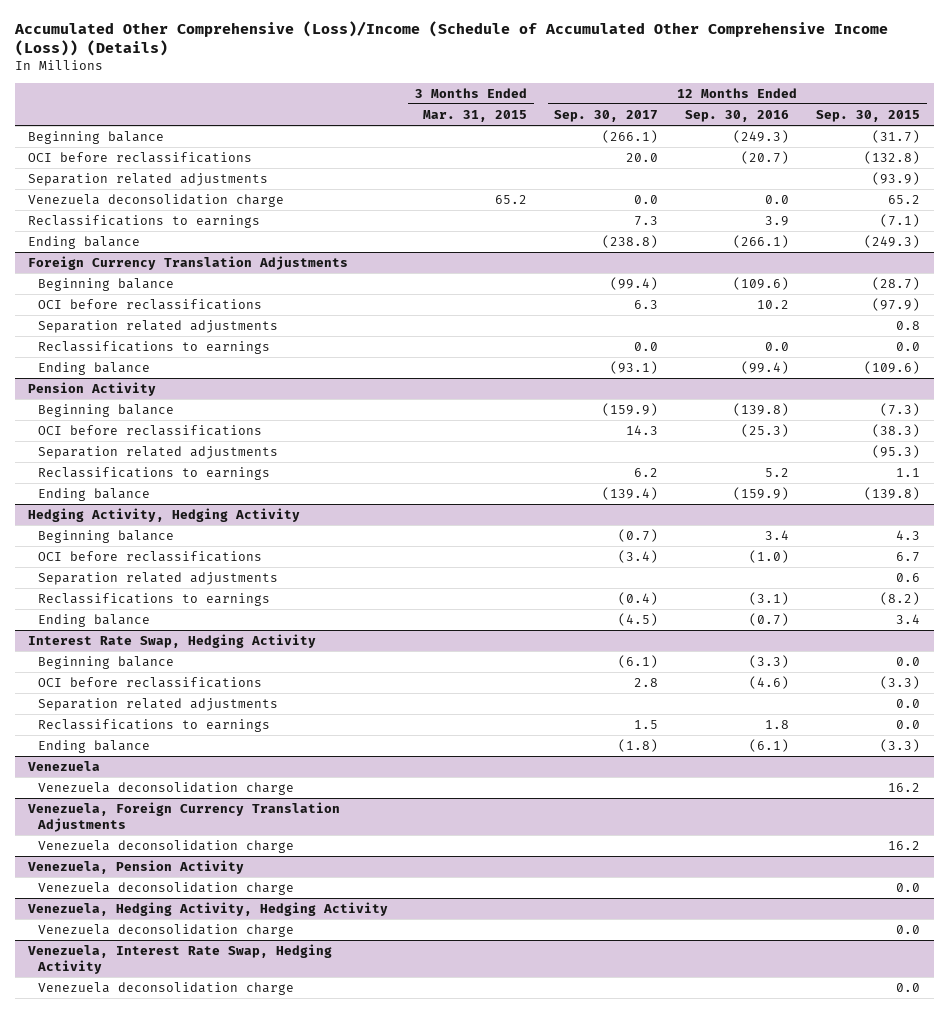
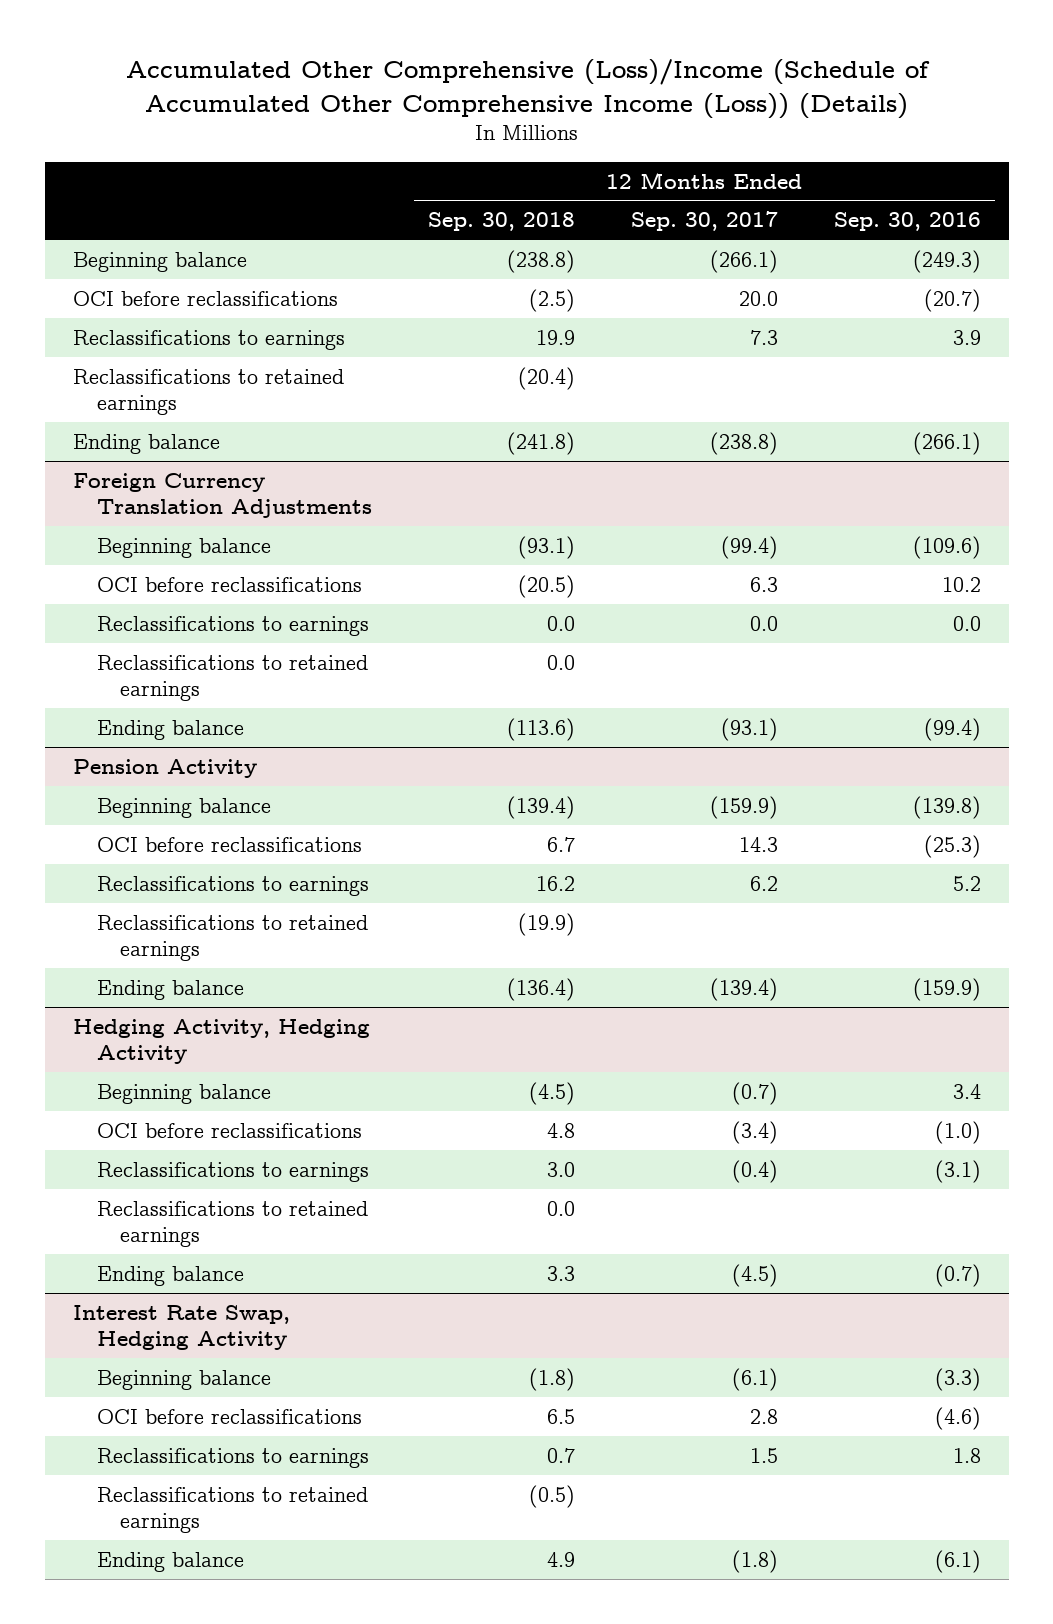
- | 3 Months Ended Mar. 31, 2015 | 12 Months Ended Sep. 30, 2017 | 12 Months Ended Sep. 30, 2016 | 12 Months Ended Sep. 30, 2015
+ | 12 Months Ended Sep. 30, 2018 | 12 Months Ended Sep. 30, 2017 | 12 Months Ended Sep. 30, 2016
- Separation related adjustments | | | | (93.9)
- Venezuela deconsolidation charge | 65.2 | 0.0 | 0.0 | 65.2
+ Reclassifications to retained earnings | (20.4) | |
@ Foreign Currency Translation Adjustments
- Separation related adjustments | | | | 0.8
+ Reclassifications to retained earnings | 0.0 | |
@ Pension Activity
- Separation related adjustments | | | | (95.3)
+ Reclassifications to retained earnings | (19.9) | |
@ Hedging Activity, Hedging Activity
- Separation related adjustments | | | | 0.6
+ Reclassifications to retained earnings | 0.0 | |
@ Interest Rate Swap, Hedging Activity
- Separation related adjustments | | | | 0.0
+ Reclassifications to retained earnings | (0.5) | |
- Venezuela
- Venezuela deconsolidation charge | | | | 16.2
- Venezuela, Foreign Currency Translation Adjustments
- Venezuela deconsolidation charge | | | | 16.2
- Venezuela, Pension Activity
- Venezuela deconsolidation charge | | | | 0.0
- Venezuela, Hedging Activity, Hedging Activity
- Venezuela deconsolidation charge | | | | 0.0
- Venezuela, Interest Rate Swap, Hedging Activity
- Venezuela deconsolidation charge | | | | 0.0

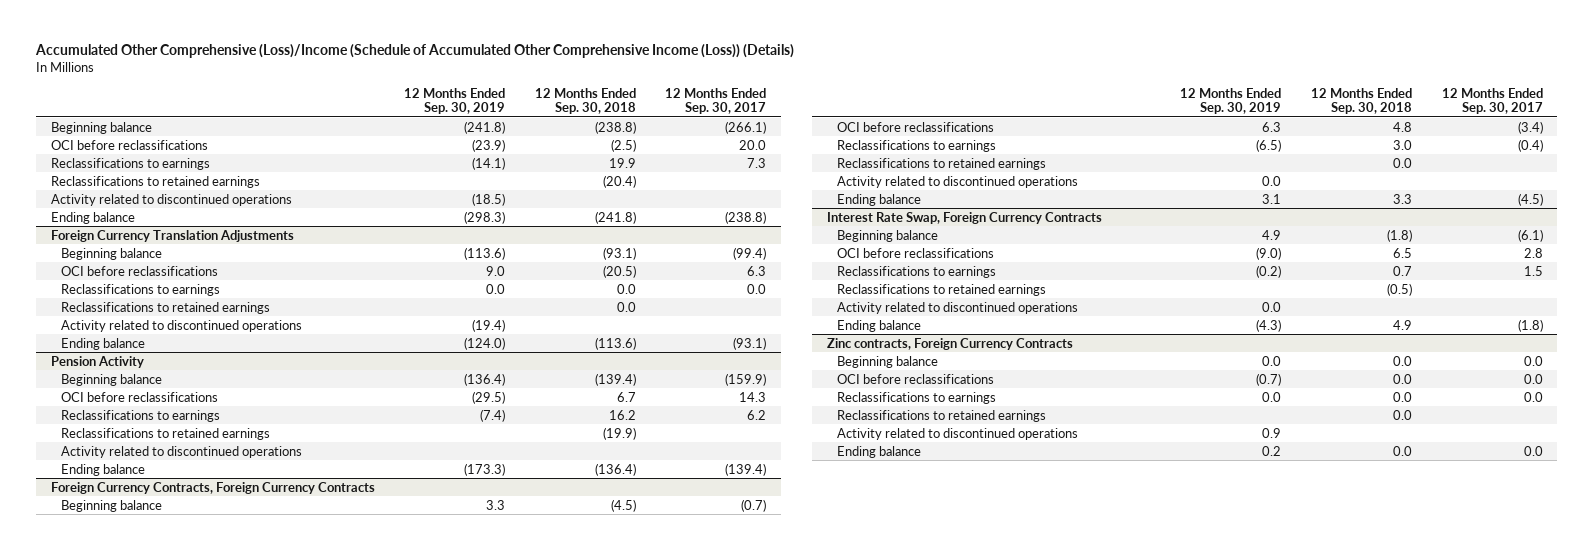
- | 12 Months Ended Sep. 30, 2018 | 12 Months Ended Sep. 30, 2017 | 12 Months Ended Sep. 30, 2016
+ | 12 Months Ended Sep. 30, 2019 | 12 Months Ended Sep. 30, 2018 | 12 Months Ended Sep. 30, 2017
+ Activity related to discontinued operations | (18.5) | |
@ Foreign Currency Translation Adjustments
+ Activity related to discontinued operations | (19.4) | |
@ Pension Activity
+ Activity related to discontinued operations
- Hedging Activity, Hedging Activity
+ Foreign Currency Contracts, Foreign Currency Contracts
+ Activity related to discontinued operations | 0.0 | |
- Interest Rate Swap, Hedging Activity
+ Interest Rate Swap, Foreign Currency Contracts
+ Activity related to discontinued operations | 0.0 | |
+ Zinc contracts, Foreign Currency Contracts
+ Beginning balance | 0.0 | 0.0 | 0.0
+ OCI before reclassifications | (0.7) | 0.0 | 0.0
+ Reclassifications to earnings | 0.0 | 0.0 | 0.0
+ Reclassifications to retained earnings | | 0.0 |
+ Activity related to discontinued operations | 0.9 | |
+ Ending balance | 0.2 | 0.0 | 0.0

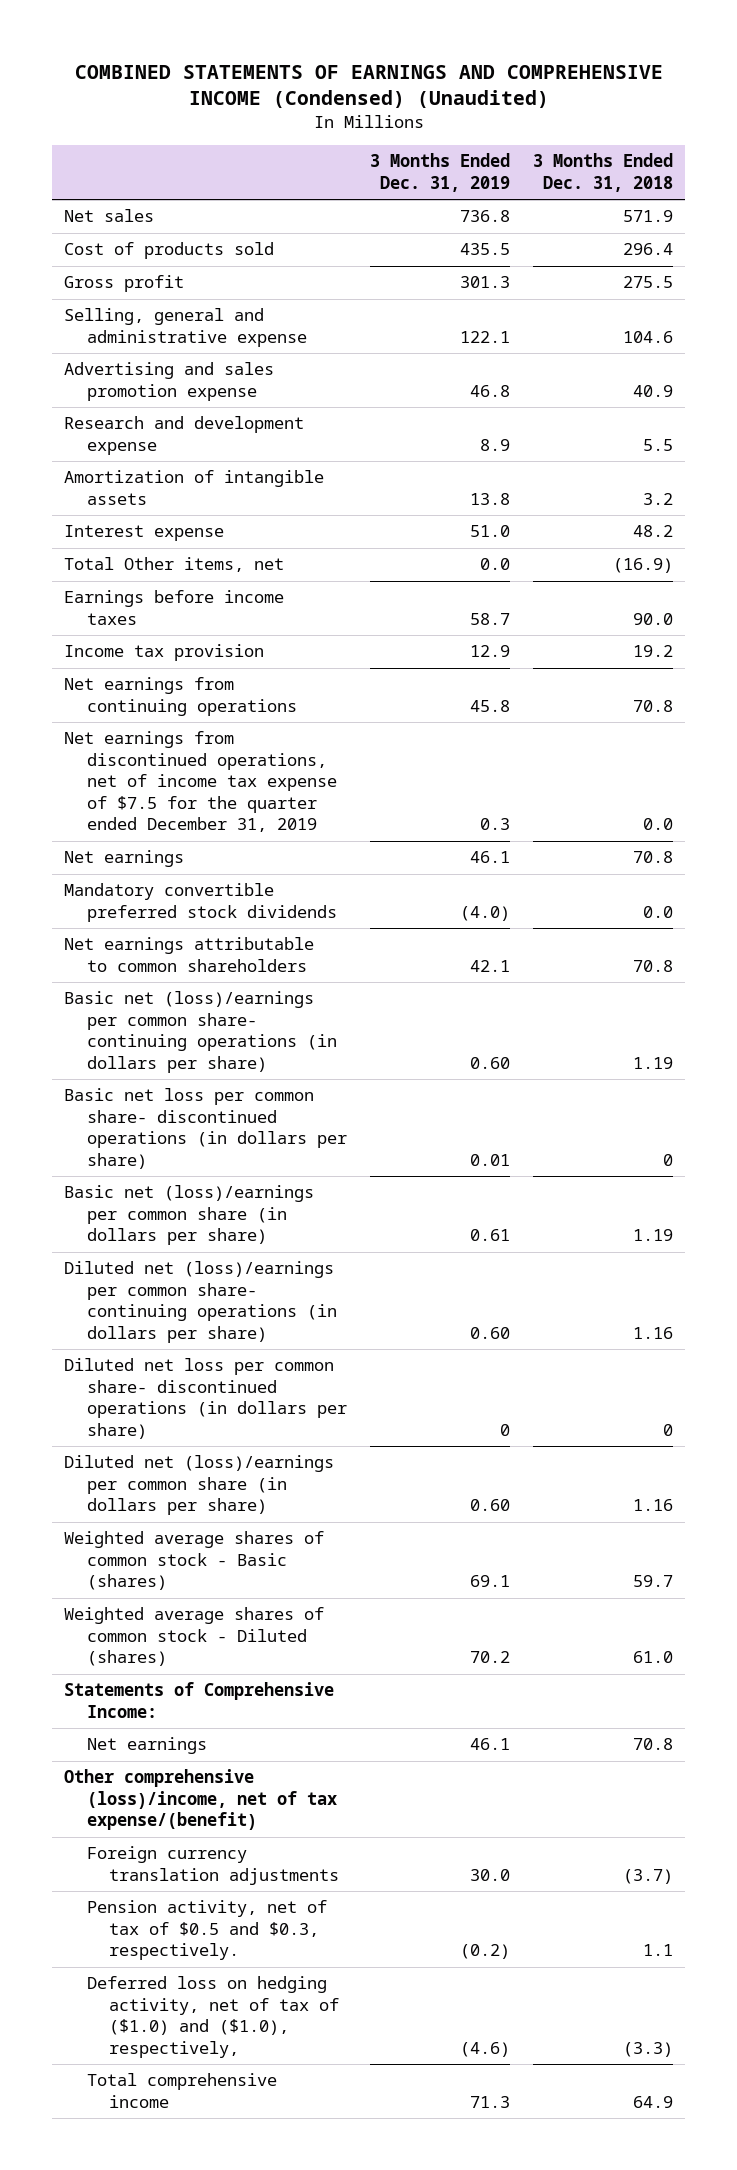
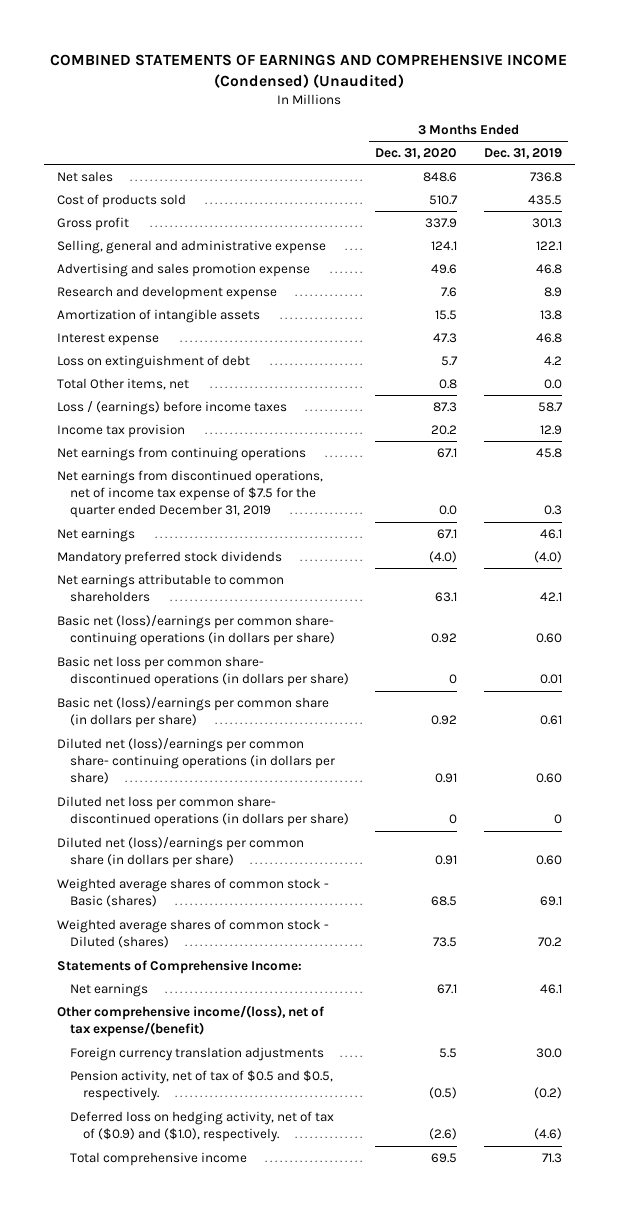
- | 3 Months Ended Dec. 31, 2019 | 3 Months Ended Dec. 31, 2018
+ | 3 Months Ended Dec. 31, 2020 | 3 Months Ended Dec. 31, 2019
- Interest expense | 51.0 | 48.2
+ Interest expense | 47.3 | 46.8
+ Loss on extinguishment of debt | 5.7 | 4.2
- Earnings before income taxes | 58.7 | 90.0
+ Loss / (earnings) before income taxes | 87.3 | 58.7
- Mandatory convertible preferred stock dividends | (4.0) | 0.0
+ Mandatory preferred stock dividends | (4.0) | (4.0)
- Other comprehensive (loss)/income, net of tax expense/(benefit)
+ Other comprehensive income/(loss), net of tax expense/(benefit)
- Pension activity, net of tax of $0.5 and $0.3, respectively. | (0.2) | 1.1
- Deferred loss on hedging activity, net of tax of ($1.0) and ($1.0), respectively, | (4.6) | (3.3)
+ Pension activity, net of tax of $0.5 and $0.5, respectively. | (0.5) | (0.2)
+ Deferred loss on hedging activity, net of tax of ($0.9) and ($1.0), respectively. | (2.6) | (4.6)

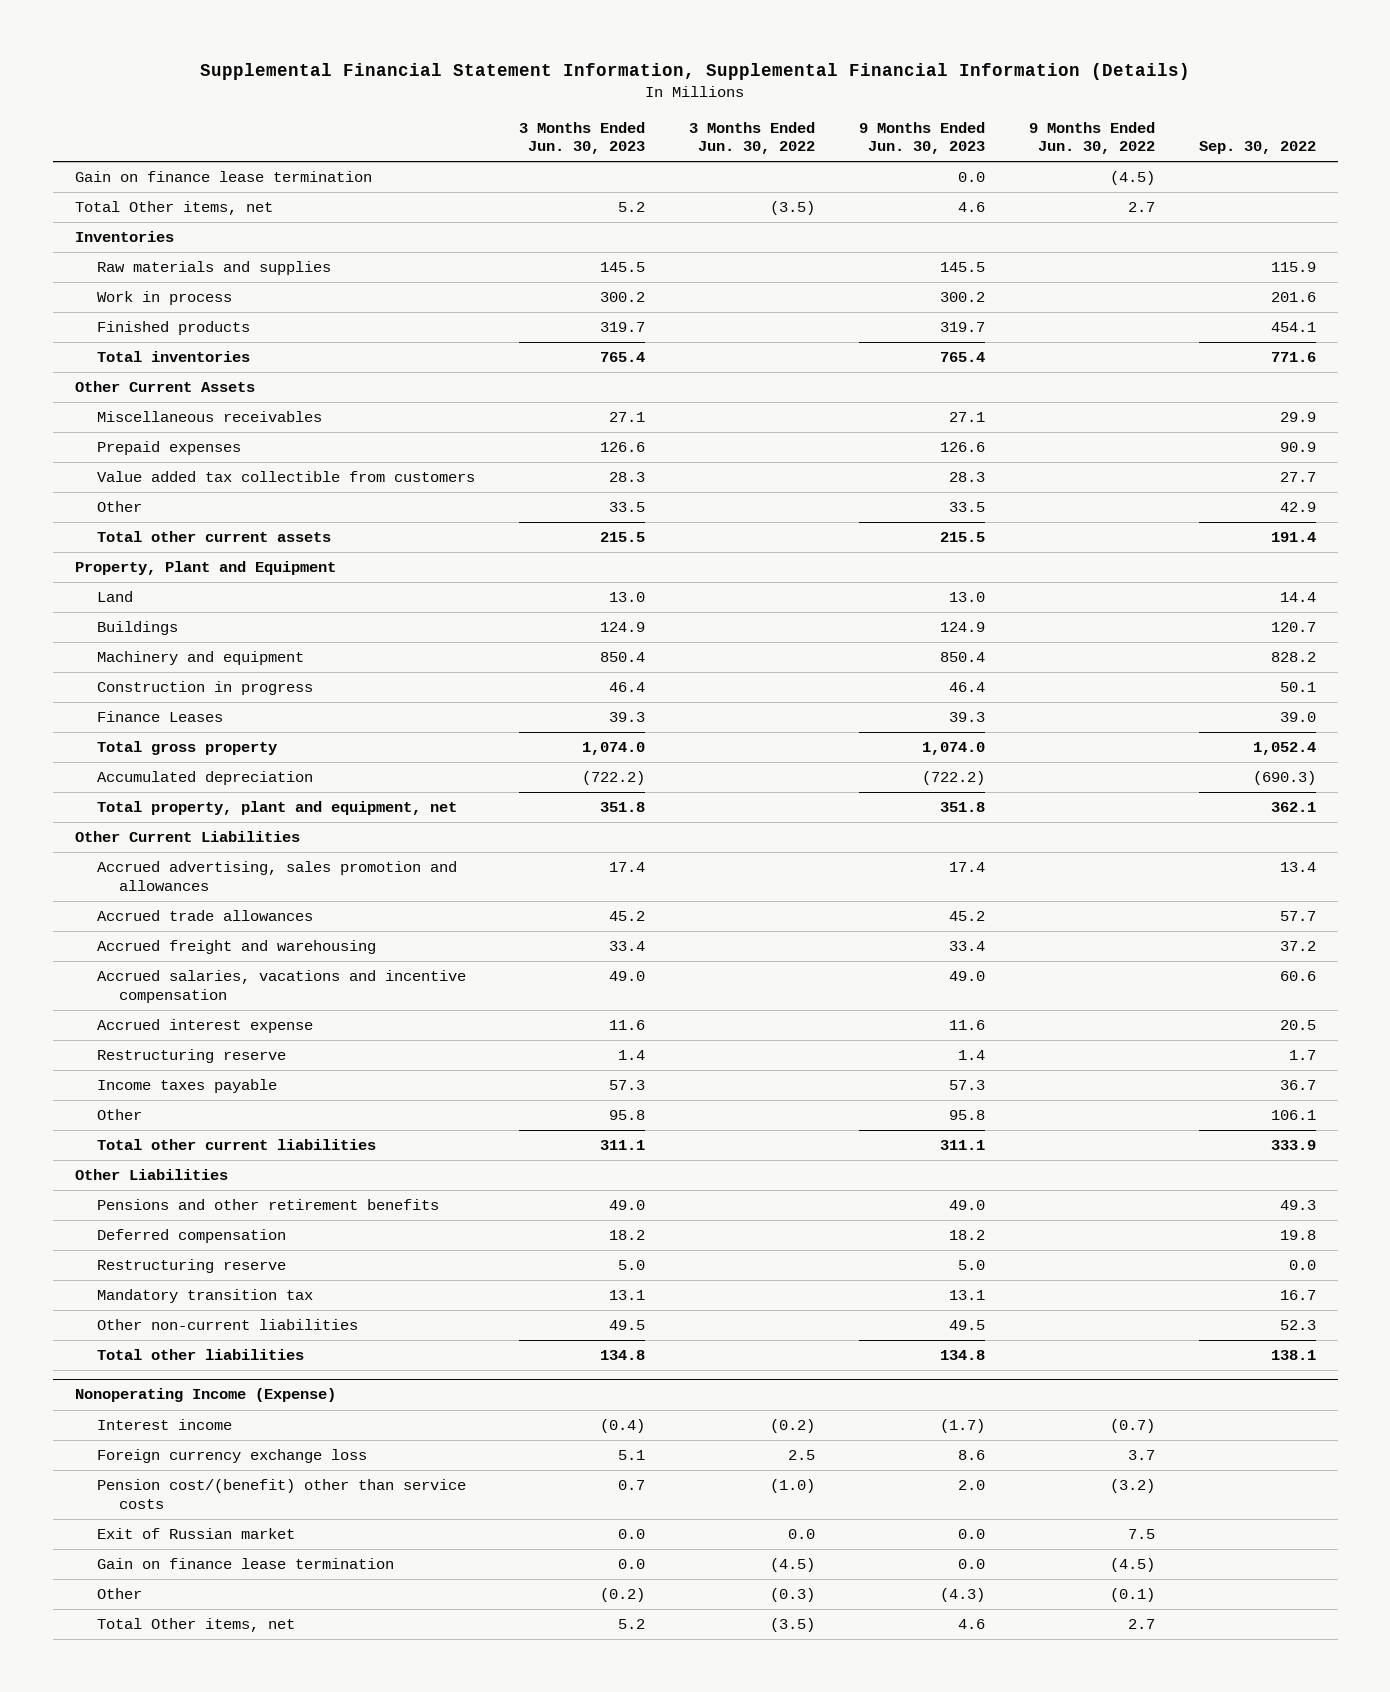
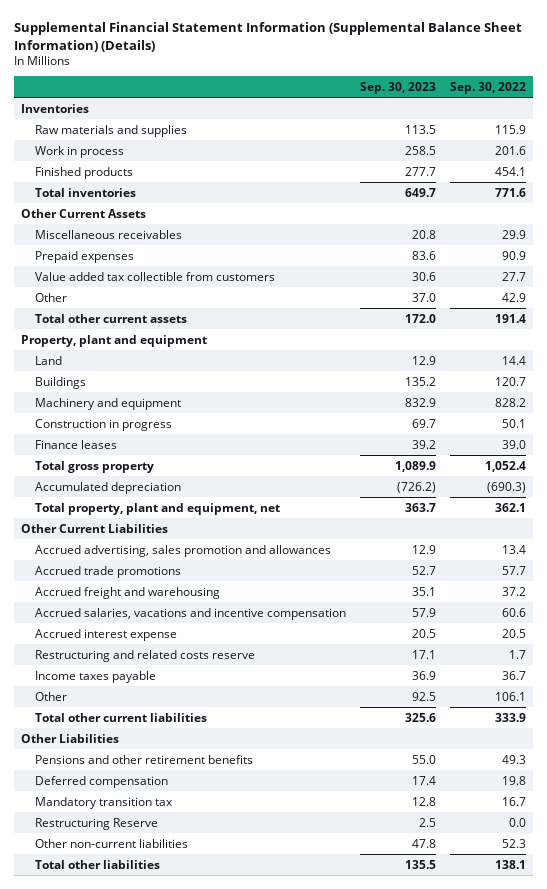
- Supplemental Financial Statement Information, Supplemental Financial Information (Details)
+ Supplemental Financial Statement Information (Supplemental Balance Sheet Information) (Details)
- | 3 Months Ended Jun. 30, 2023 | 3 Months Ended Jun. 30, 2022 | 9 Months Ended Jun. 30, 2023 | 9 Months Ended Jun. 30, 2022 | Sep. 30, 2022
+ | Sep. 30, 2023 | Sep. 30, 2022
- Gain on finance lease termination | | | 0.0 | (4.5) |
- Total Other items, net | 5.2 | (3.5) | 4.6 | 2.7 |
- Property, Plant and Equipment
+ Property, plant and equipment
- Finance Leases | 39.3 | | 39.3 | | 39.0
+ Finance leases | 39.2 | 39.0
- Accrued trade allowances | 45.2 | | 45.2 | | 57.7
+ Accrued trade promotions | 52.7 | 57.7
- Restructuring reserve | 1.4 | | 1.4 | | 1.7
+ Restructuring and related costs reserve | 17.1 | 1.7
- Restructuring reserve | 5.0 | | 5.0 | | 0.0
+ Restructuring Reserve | 2.5 | 0.0
- Nonoperating Income (Expense)
- Interest income | (0.4) | (0.2) | (1.7) | (0.7) |
- Foreign currency exchange loss | 5.1 | 2.5 | 8.6 | 3.7 |
- Pension cost/(benefit) other than service costs | 0.7 | (1.0) | 2.0 | (3.2) |
- Exit of Russian market | 0.0 | 0.0 | 0.0 | 7.5 |
- Gain on finance lease termination | 0.0 | (4.5) | 0.0 | (4.5) |
- Other | (0.2) | (0.3) | (4.3) | (0.1) |
- Total Other items, net | 5.2 | (3.5) | 4.6 | 2.7 |

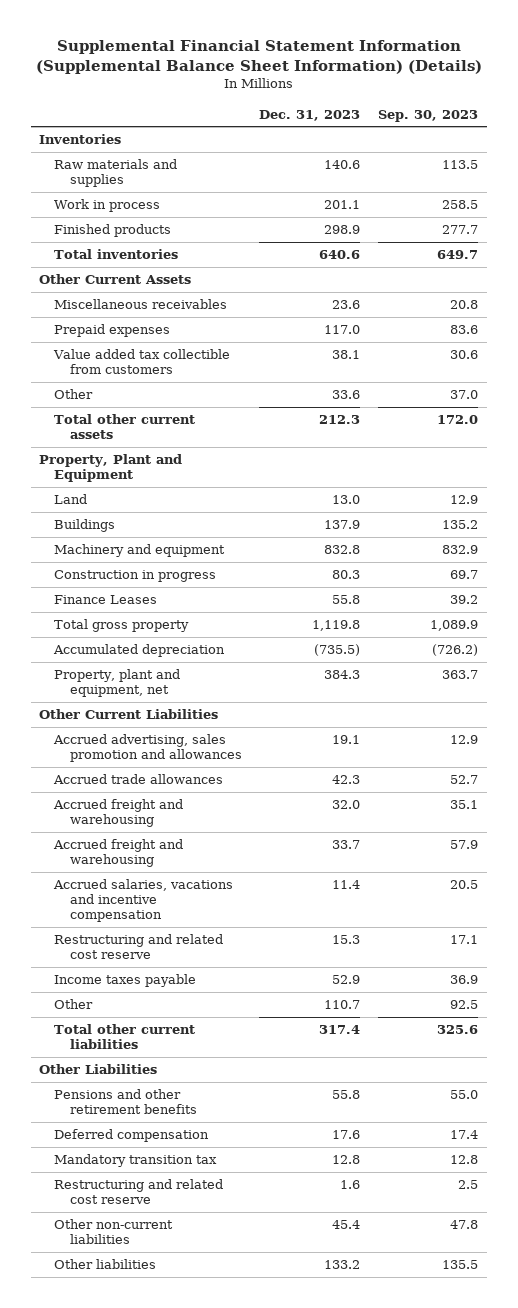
- | Sep. 30, 2023 | Sep. 30, 2022
+ | Dec. 31, 2023 | Sep. 30, 2023
- Property, plant and equipment
+ Property, Plant and Equipment
- Finance leases | 39.2 | 39.0
+ Finance Leases | 55.8 | 39.2
- Total property, plant and equipment, net | 363.7 | 362.1
+ Property, plant and equipment, net | 384.3 | 363.7
- Accrued trade promotions | 52.7 | 57.7
+ Accrued trade allowances | 42.3 | 52.7
- Accrued salaries, vacations and incentive compensation | 57.9 | 60.6
- Accrued interest expense | 20.5 | 20.5
- Restructuring and related costs reserve | 17.1 | 1.7
+ Accrued freight and warehousing | 33.7 | 57.9
+ Accrued salaries, vacations and incentive compensation | 11.4 | 20.5
+ Restructuring and related cost reserve | 15.3 | 17.1
- Restructuring Reserve | 2.5 | 0.0
+ Restructuring and related cost reserve | 1.6 | 2.5
- Total other liabilities | 135.5 | 138.1
+ Other liabilities | 133.2 | 135.5

